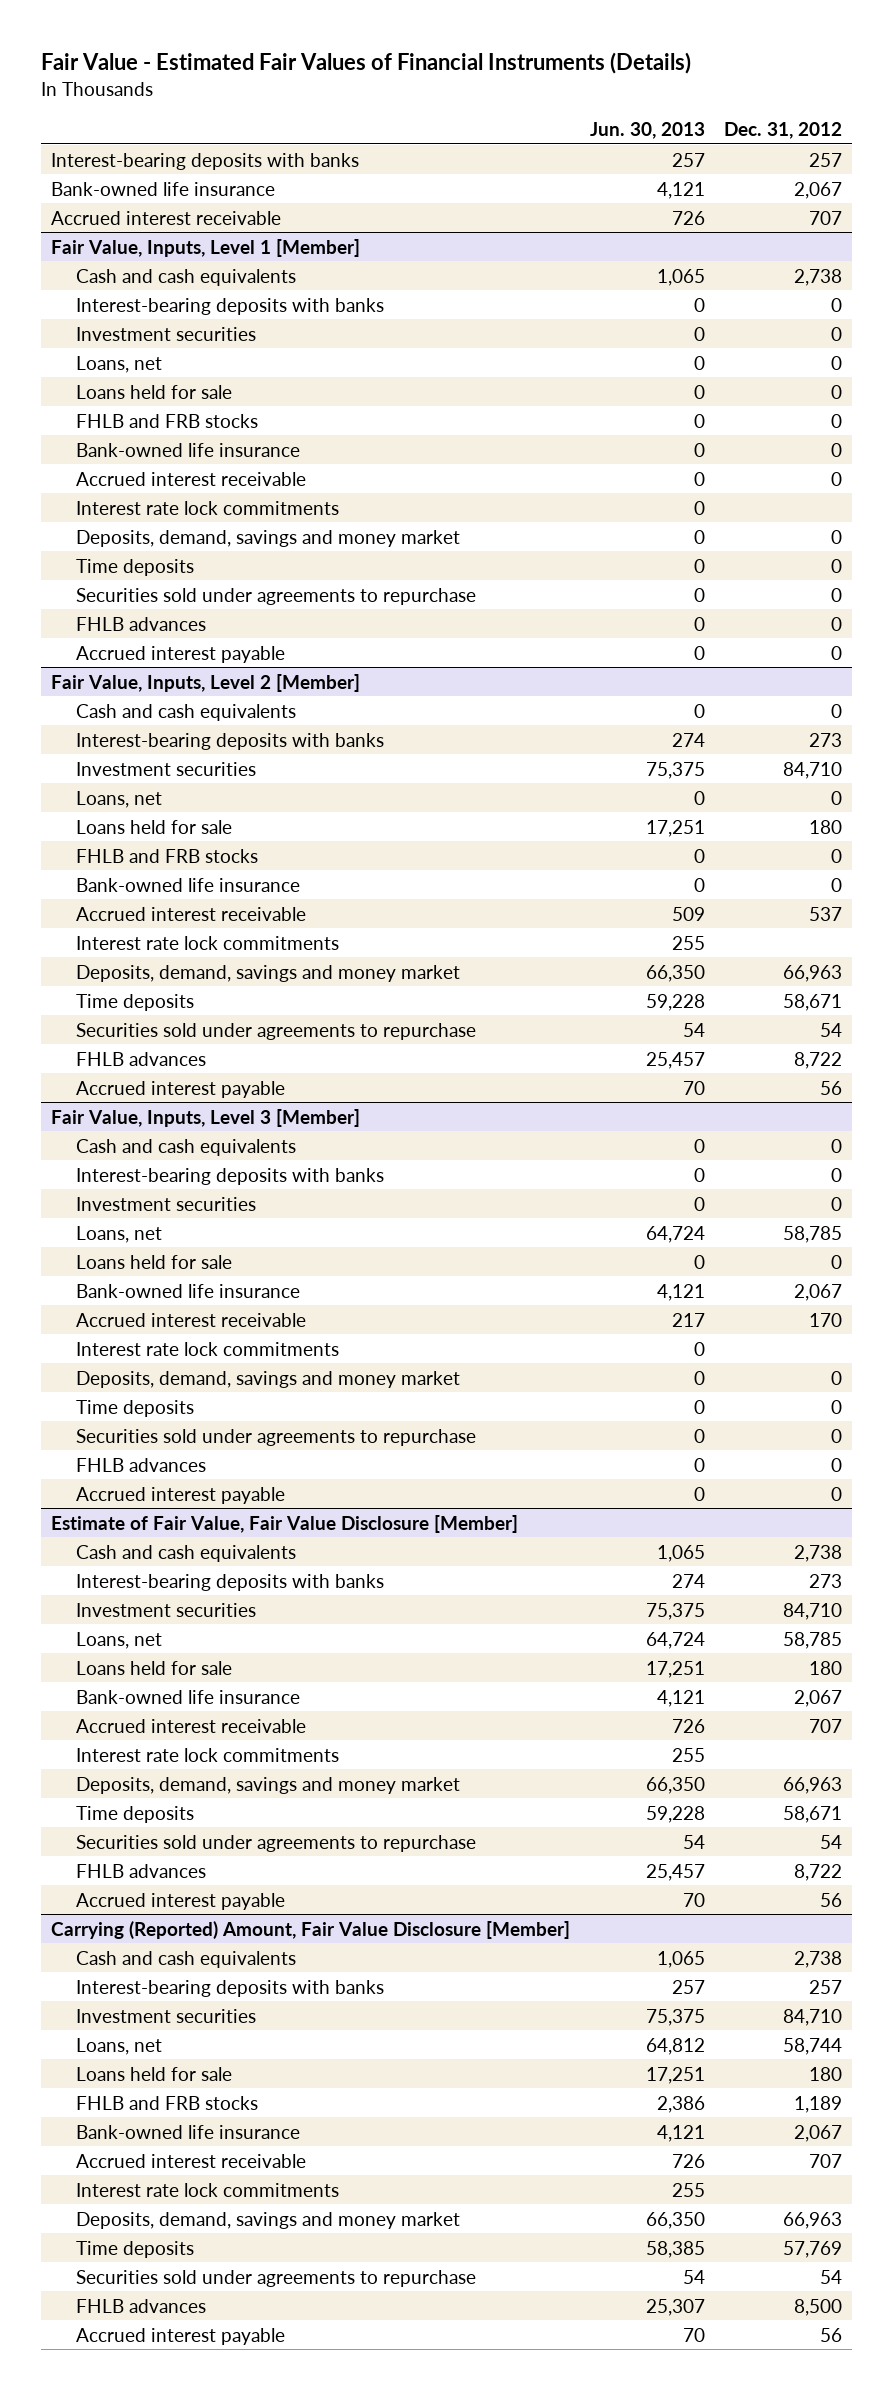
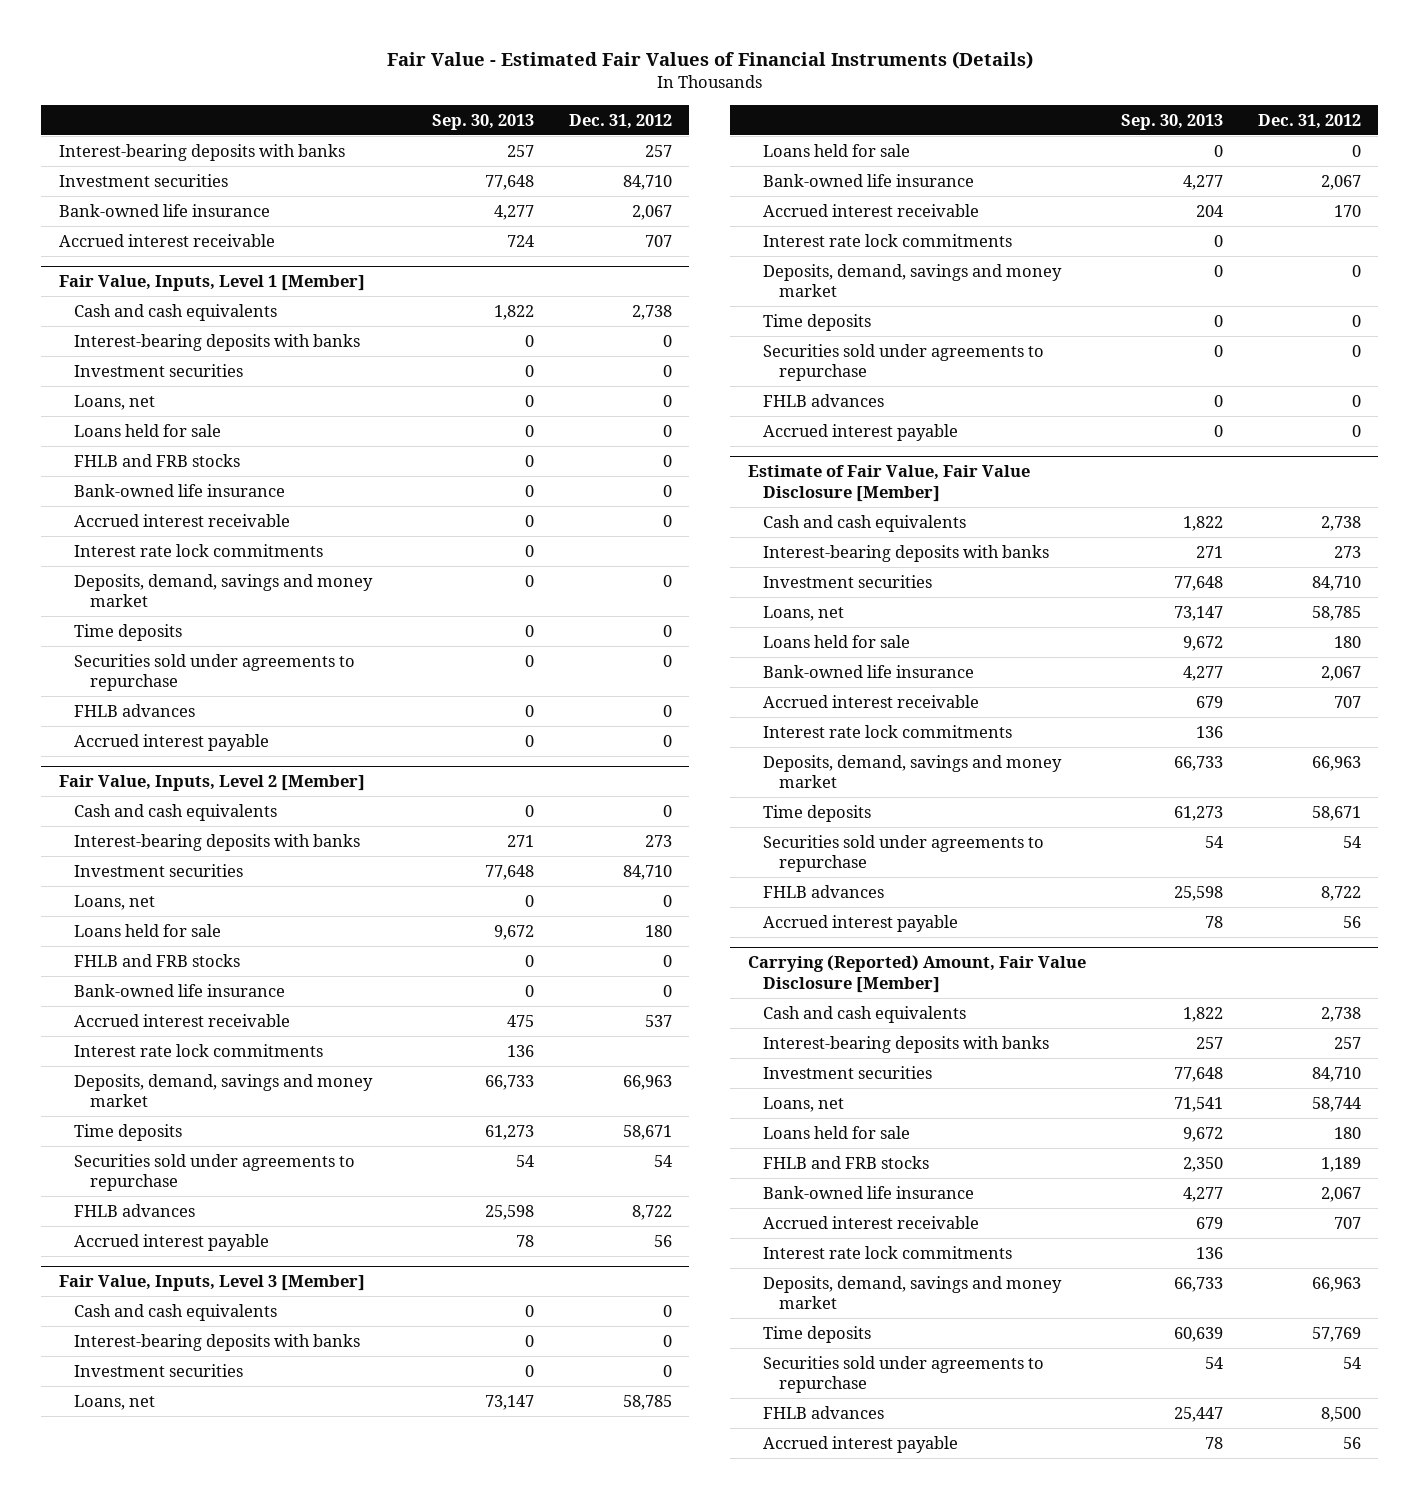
- | Jun. 30, 2013 | Dec. 31, 2012
+ | Sep. 30, 2013 | Dec. 31, 2012
+ Investment securities | 77,648 | 84,710

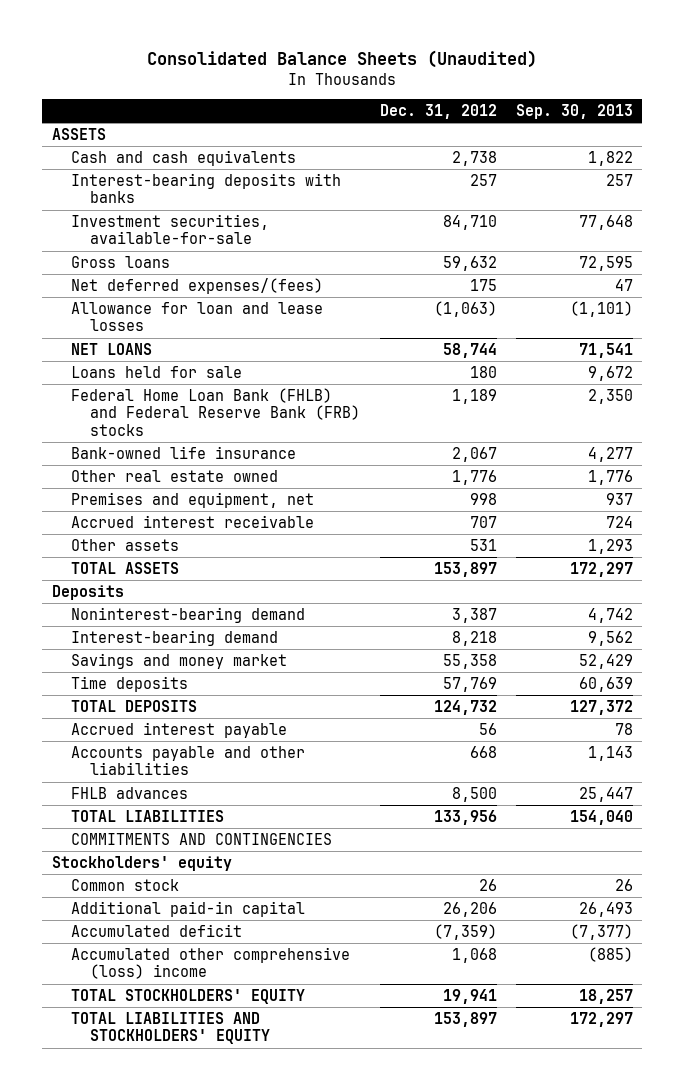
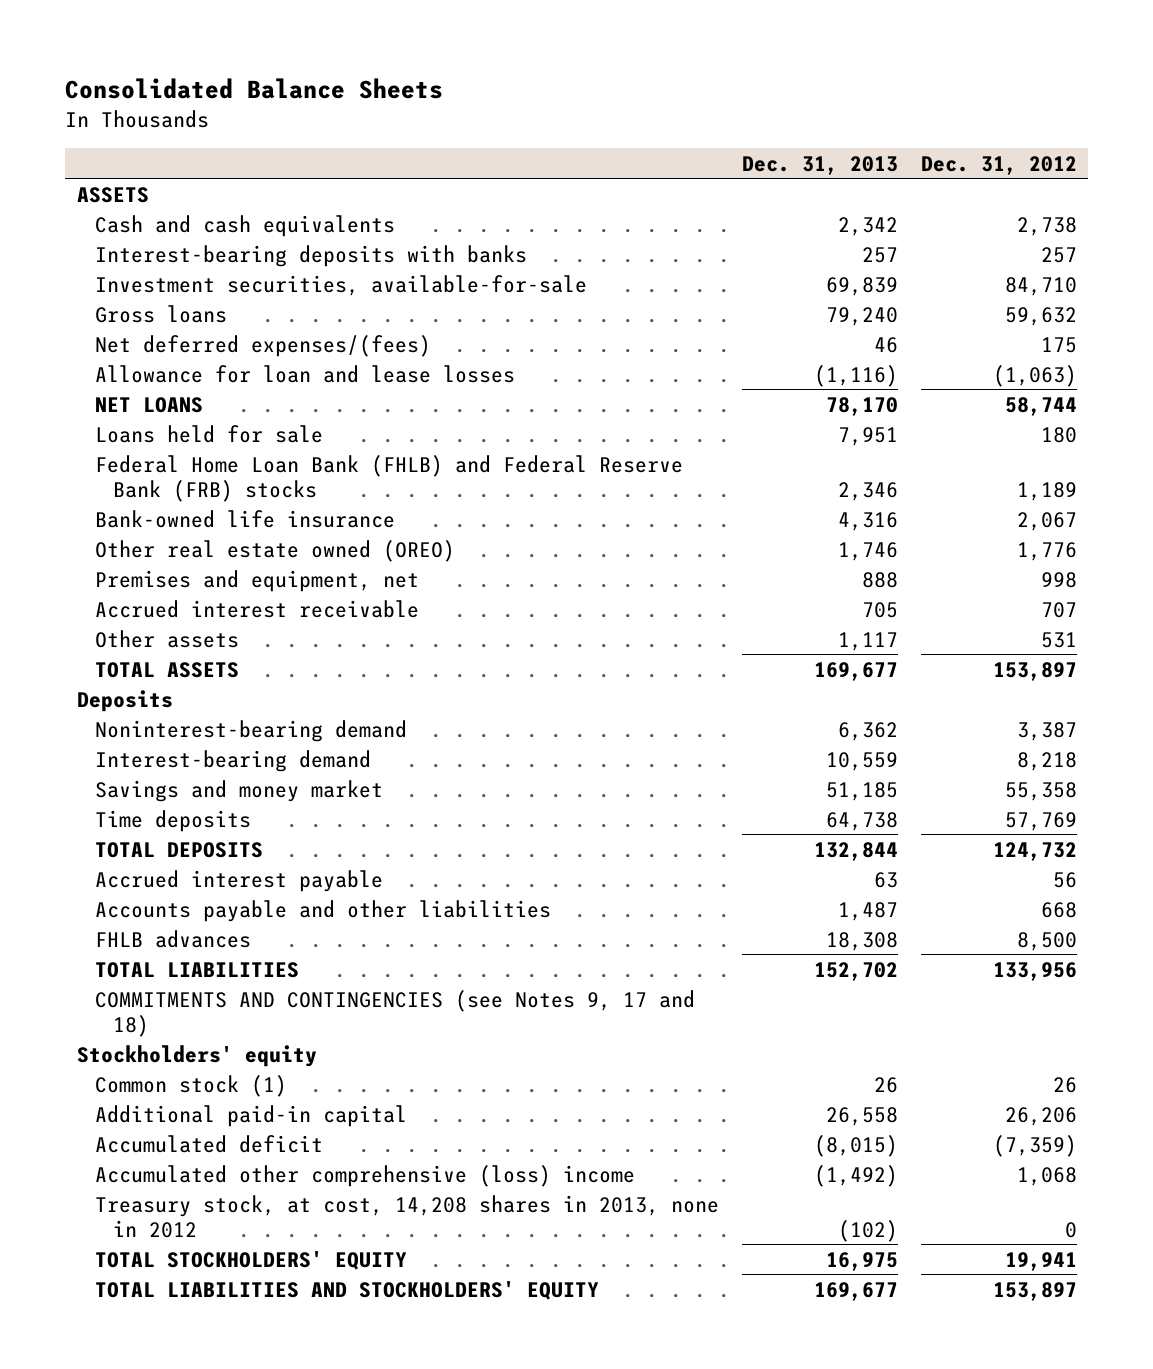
- Consolidated Balance Sheets (Unaudited)
+ Consolidated Balance Sheets
- | Dec. 31, 2012 | Sep. 30, 2013
+ | Dec. 31, 2013 | Dec. 31, 2012
- Other real estate owned | 1,776 | 1,776
+ Other real estate owned (OREO) | 1,746 | 1,776
- COMMITMENTS AND CONTINGENCIES
+ COMMITMENTS AND CONTINGENCIES (see Notes 9, 17 and 18)
- Common stock | 26 | 26
+ Common stock (1) | 26 | 26
+ Treasury stock, at cost, 14,208 shares in 2013, none in 2012 | (102) | 0

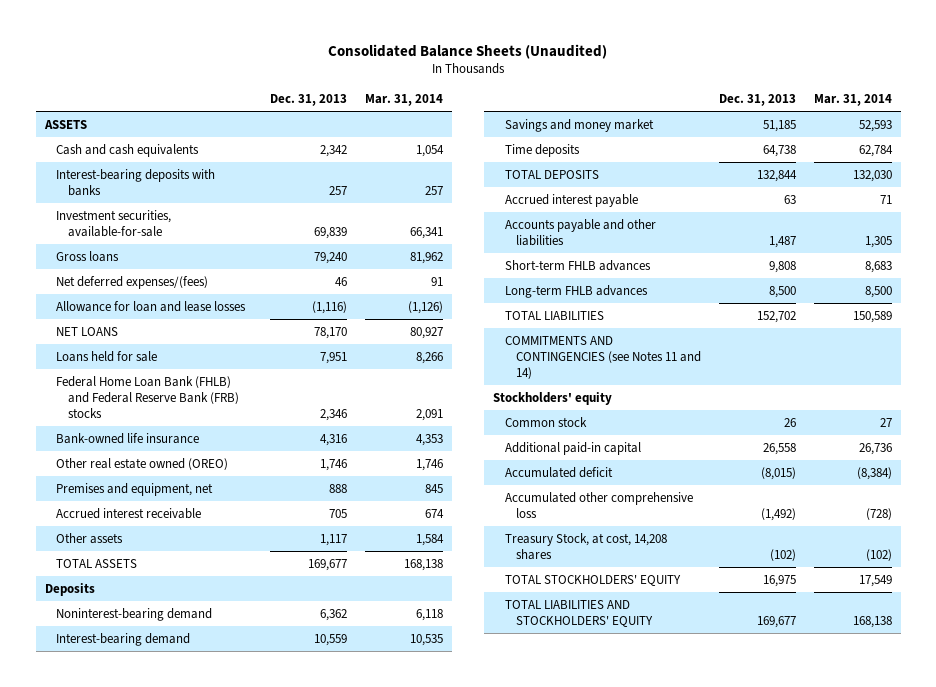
- Consolidated Balance Sheets
+ Consolidated Balance Sheets (Unaudited)
- | Dec. 31, 2013 | Dec. 31, 2012
+ | Dec. 31, 2013 | Mar. 31, 2014
- FHLB advances | 18,308 | 8,500
+ Short-term FHLB advances | 9,808 | 8,683
+ Long-term FHLB advances | 8,500 | 8,500
- COMMITMENTS AND CONTINGENCIES (see Notes 9, 17 and 18)
+ COMMITMENTS AND CONTINGENCIES (see Notes 11 and 14)
- Common stock (1) | 26 | 26
+ Common stock | 26 | 27
- Accumulated other comprehensive (loss) income | (1,492) | 1,068
- Treasury stock, at cost, 14,208 shares in 2013, none in 2012 | (102) | 0
+ Accumulated other comprehensive loss | (1,492) | (728)
+ Treasury Stock, at cost, 14,208 shares | (102) | (102)

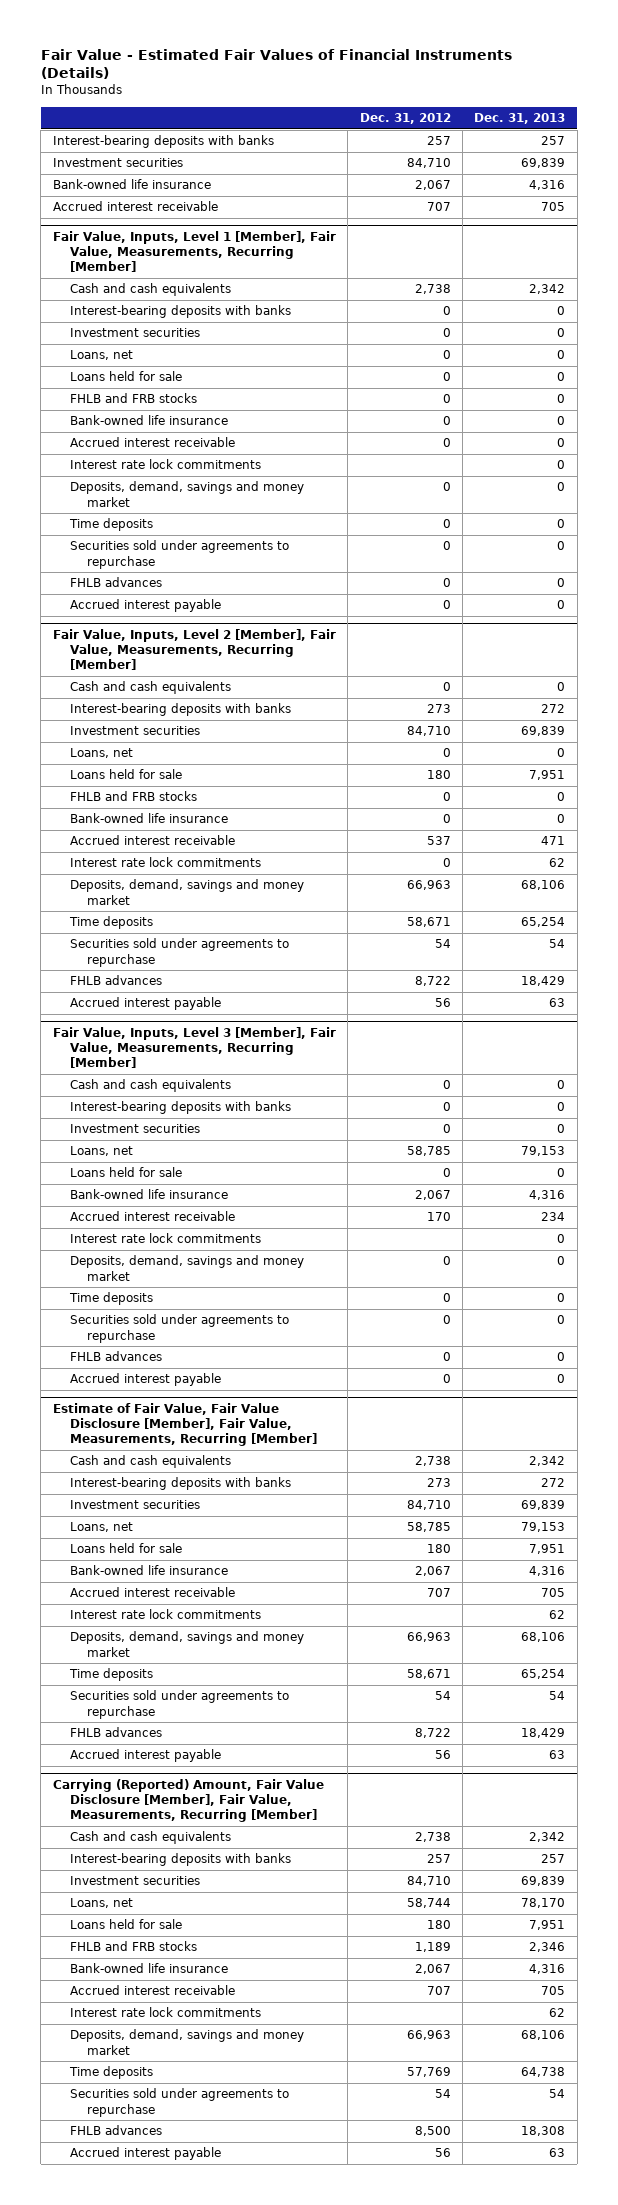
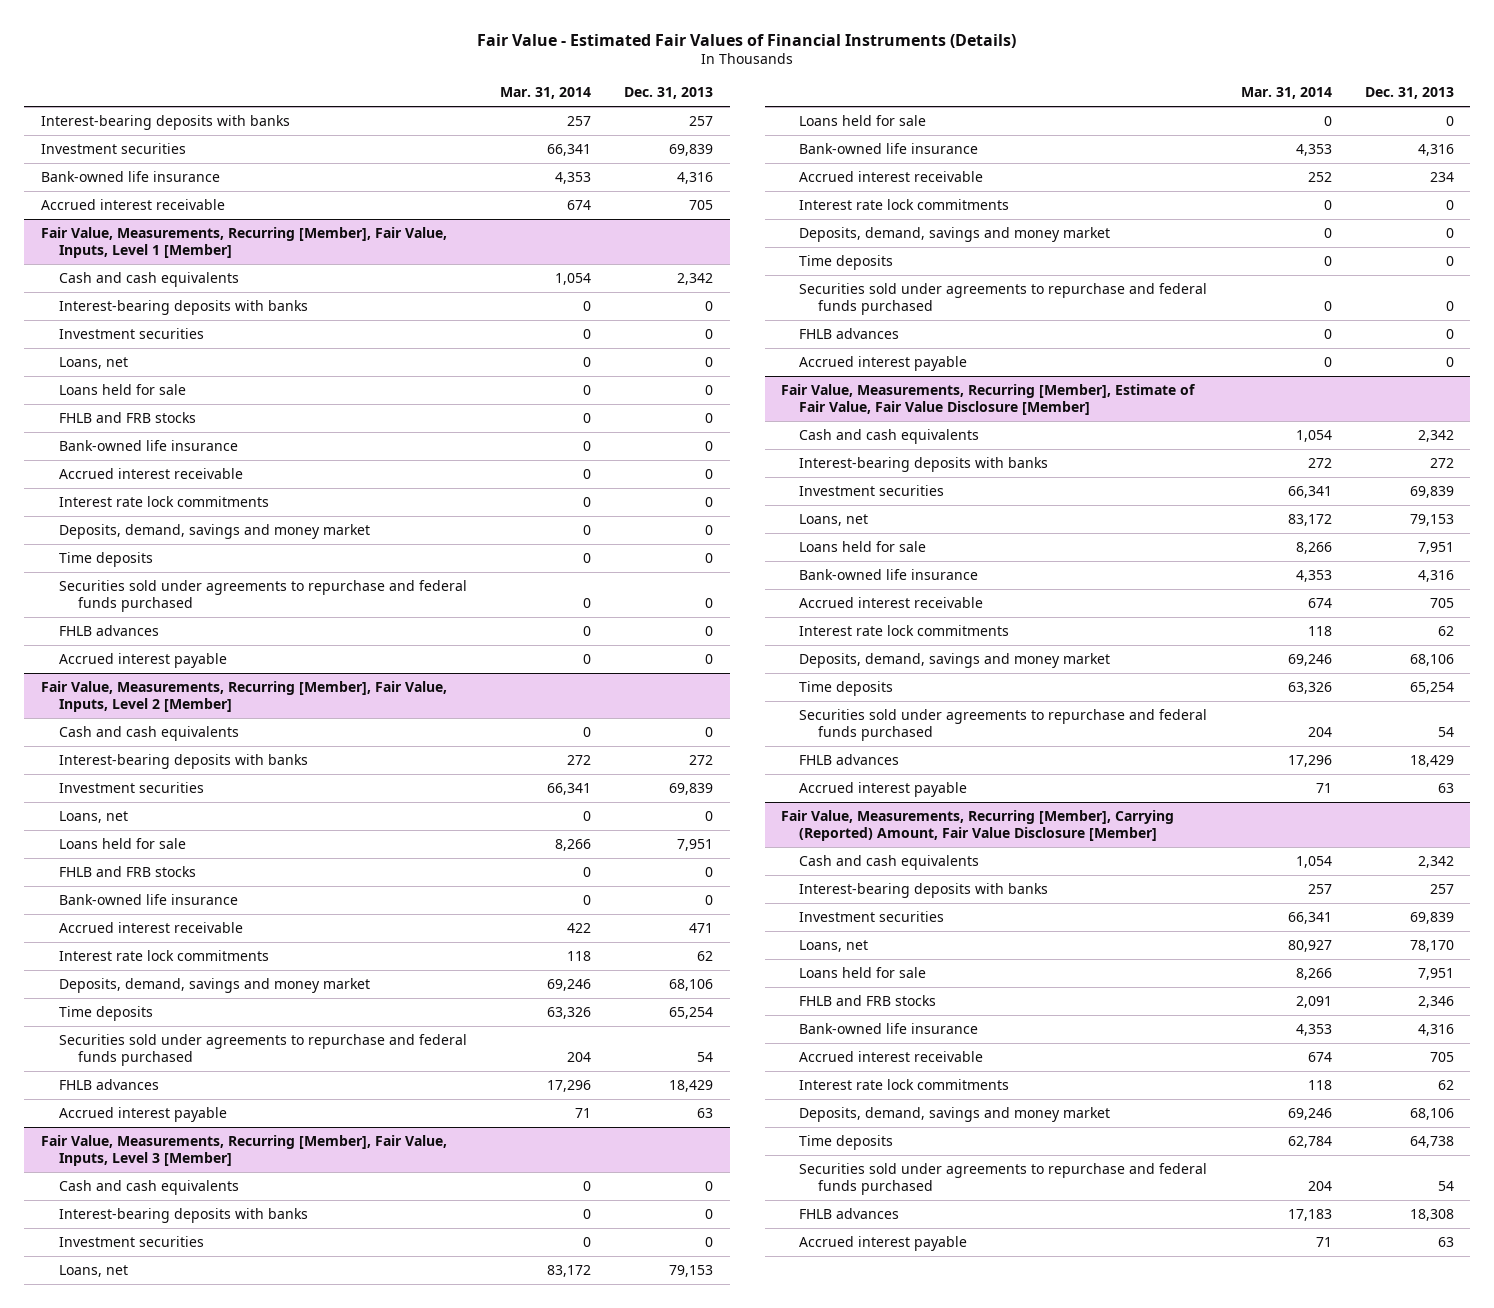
- | Dec. 31, 2012 | Dec. 31, 2013
+ | Mar. 31, 2014 | Dec. 31, 2013
- Fair Value, Inputs, Level 1 [Member], Fair Value, Measurements, Recurring [Member]
+ Fair Value, Measurements, Recurring [Member], Fair Value, Inputs, Level 1 [Member]
- Securities sold under agreements to repurchase | 0 | 0
+ Securities sold under agreements to repurchase and federal funds purchased | 0 | 0
- Fair Value, Inputs, Level 2 [Member], Fair Value, Measurements, Recurring [Member]
+ Fair Value, Measurements, Recurring [Member], Fair Value, Inputs, Level 2 [Member]
- Securities sold under agreements to repurchase | 54 | 54
+ Securities sold under agreements to repurchase and federal funds purchased | 204 | 54
- Fair Value, Inputs, Level 3 [Member], Fair Value, Measurements, Recurring [Member]
+ Fair Value, Measurements, Recurring [Member], Fair Value, Inputs, Level 3 [Member]
- Securities sold under agreements to repurchase | 0 | 0
+ Securities sold under agreements to repurchase and federal funds purchased | 0 | 0
- Estimate of Fair Value, Fair Value Disclosure [Member], Fair Value, Measurements, Recurring [Member]
+ Fair Value, Measurements, Recurring [Member], Estimate of Fair Value, Fair Value Disclosure [Member]
- Securities sold under agreements to repurchase | 54 | 54
+ Securities sold under agreements to repurchase and federal funds purchased | 204 | 54
- Carrying (Reported) Amount, Fair Value Disclosure [Member], Fair Value, Measurements, Recurring [Member]
+ Fair Value, Measurements, Recurring [Member], Carrying (Reported) Amount, Fair Value Disclosure [Member]
- Securities sold under agreements to repurchase | 54 | 54
+ Securities sold under agreements to repurchase and federal funds purchased | 204 | 54

